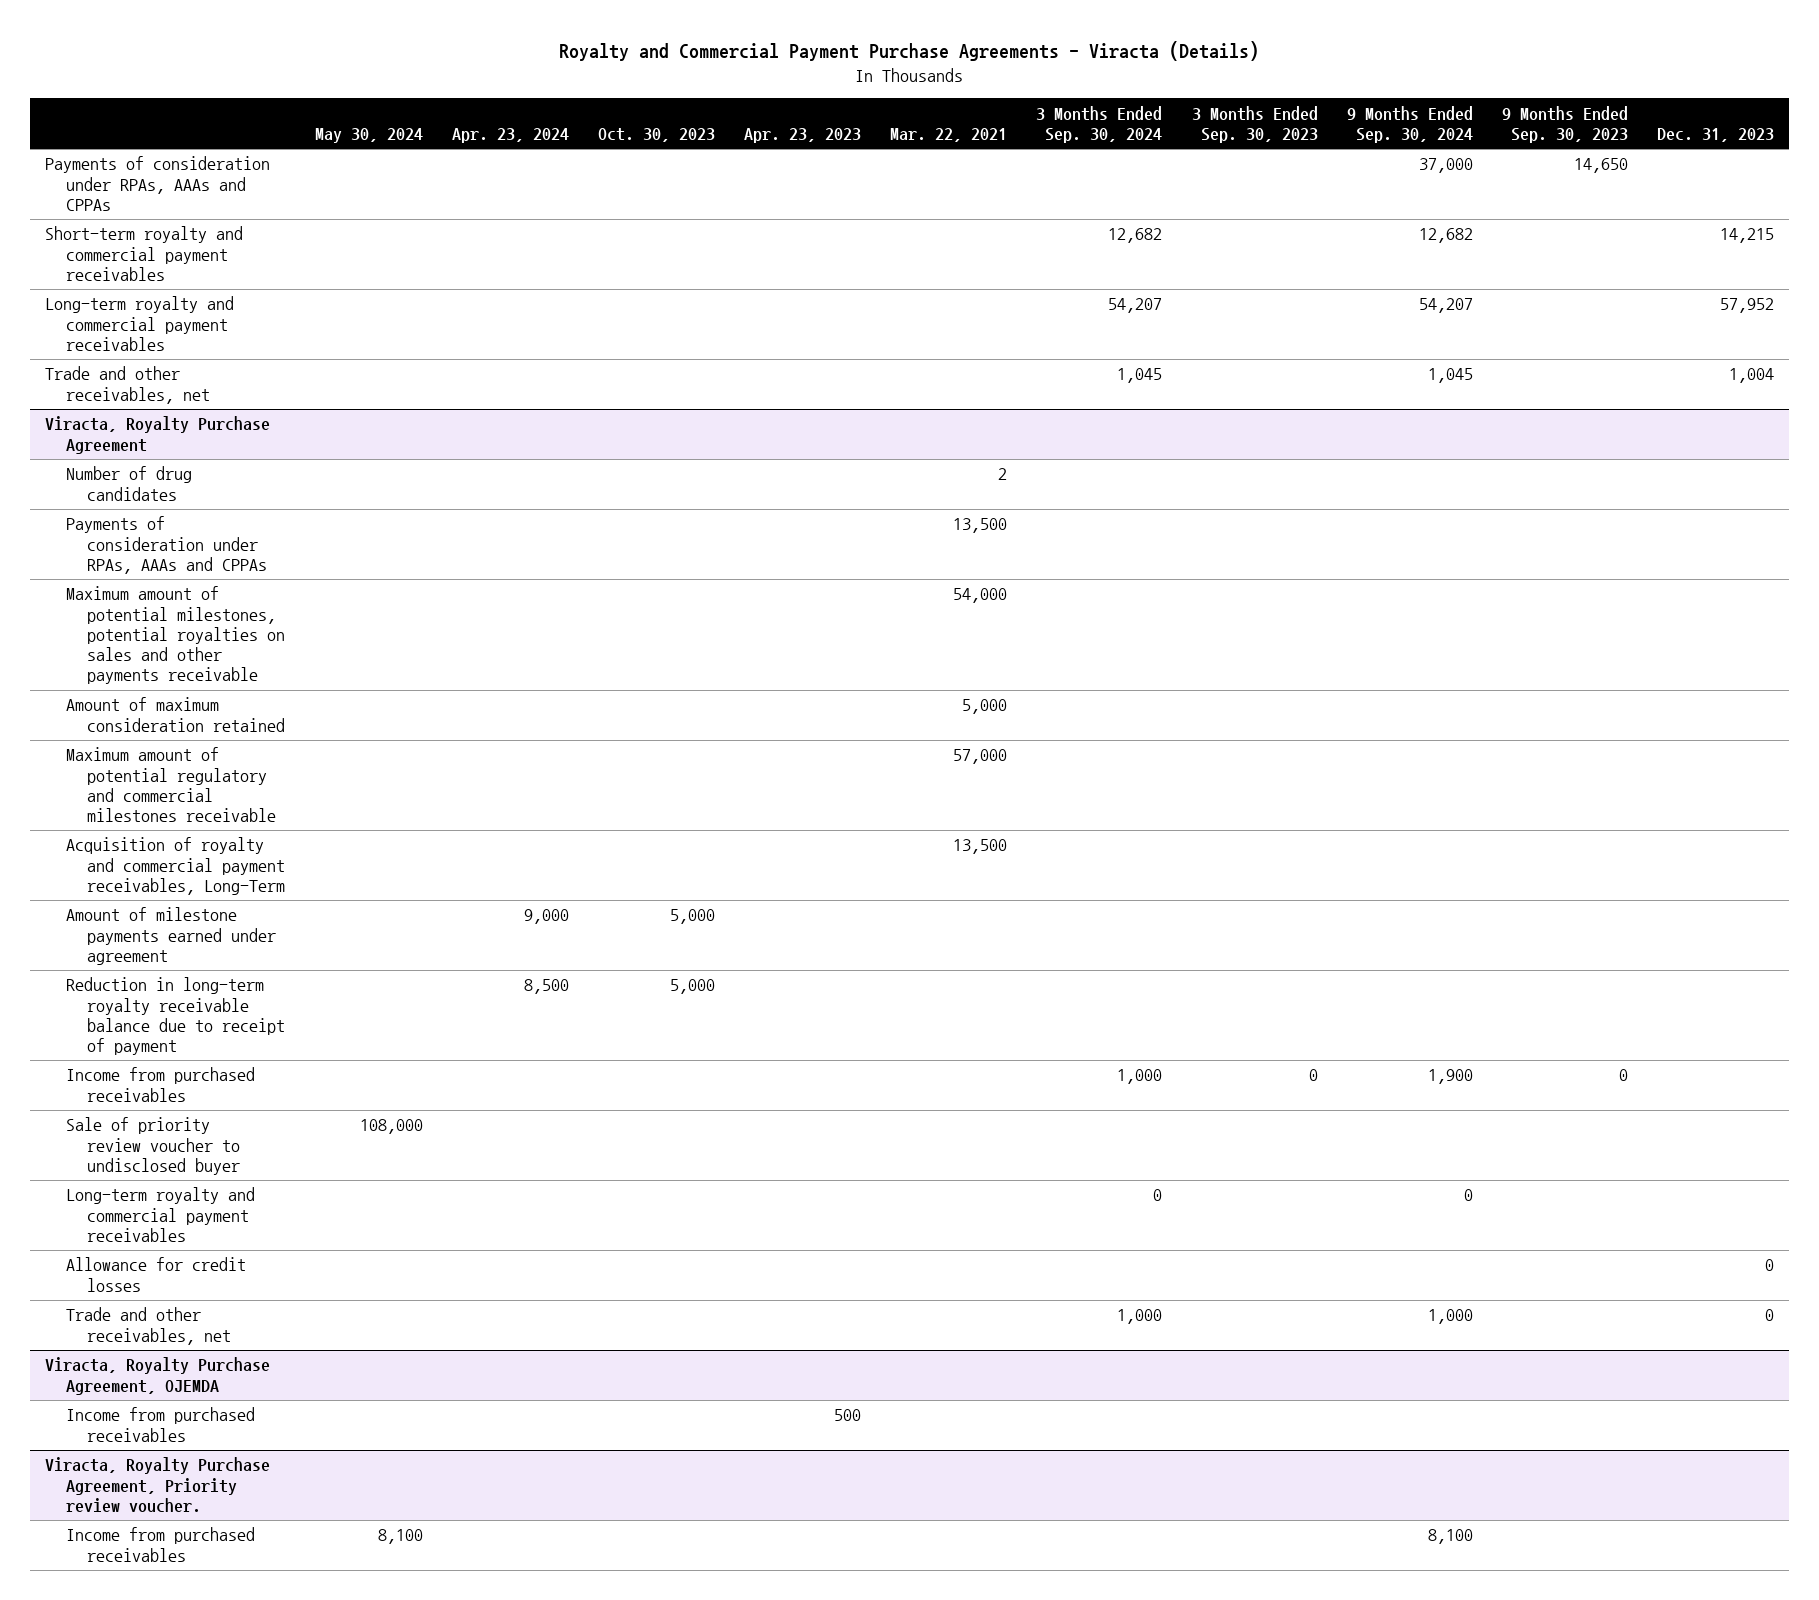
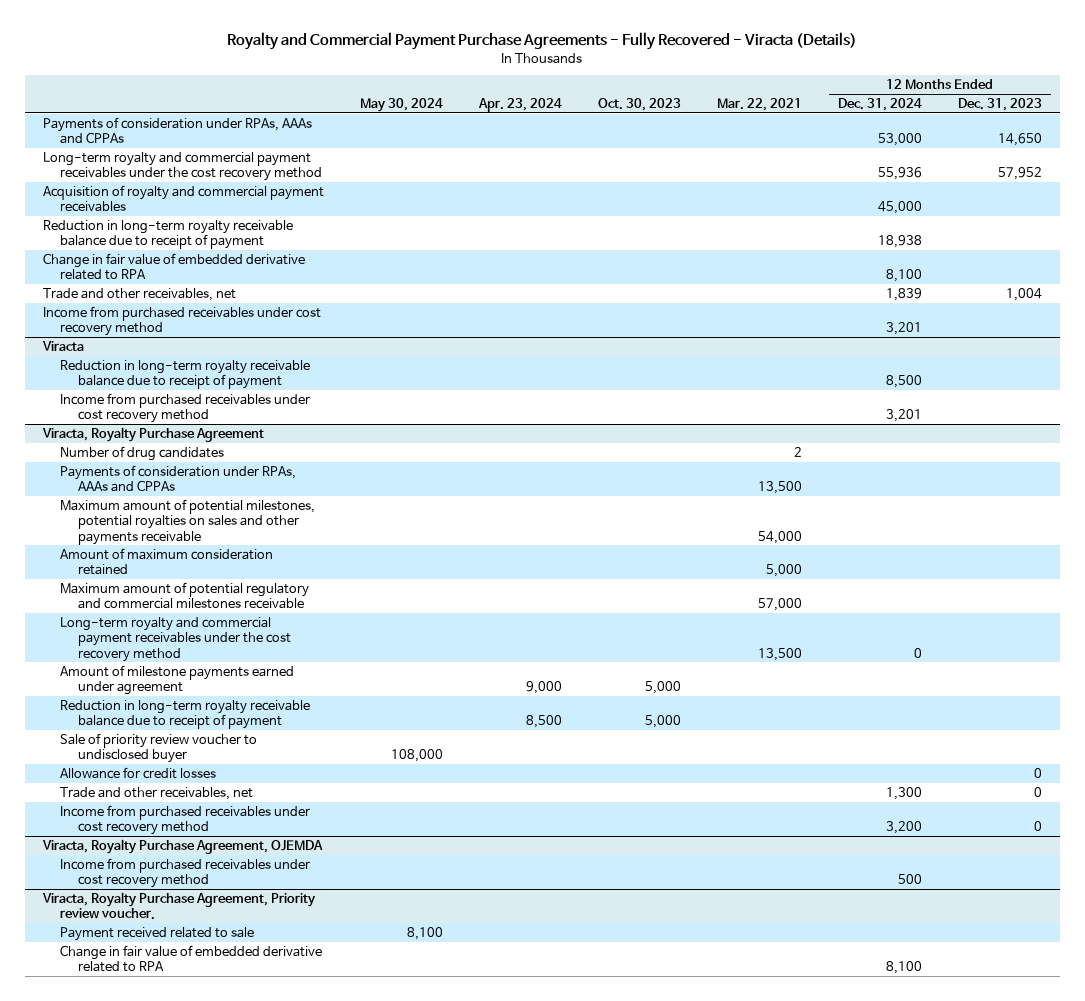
- Royalty and Commercial Payment Purchase Agreements - Viracta (Details)
+ Royalty and Commercial Payment Purchase Agreements - Fully Recovered - Viracta (Details)
- | May 30, 2024 | Apr. 23, 2024 | Oct. 30, 2023 | Apr. 23, 2023 | Mar. 22, 2021 | 3 Months Ended Sep. 30, 2024 | 3 Months Ended Sep. 30, 2023 | 9 Months Ended Sep. 30, 2024 | 9 Months Ended Sep. 30, 2023 | Dec. 31, 2023
+ | May 30, 2024 | Apr. 23, 2024 | Oct. 30, 2023 | Mar. 22, 2021 | 12 Months Ended Dec. 31, 2024 | 12 Months Ended Dec. 31, 2023
- Short-term royalty and commercial payment receivables | | | | | | 12,682 | | 12,682 | | 14,215
- Long-term royalty and commercial payment receivables | | | | | | 54,207 | | 54,207 | | 57,952
+ Long-term royalty and commercial payment receivables under the cost recovery method | | | | | 55,936 | 57,952
+ Acquisition of royalty and commercial payment receivables | | | | | 45,000 |
+ Reduction in long-term royalty receivable balance due to receipt of payment | | | | | 18,938 |
+ Change in fair value of embedded derivative related to RPA | | | | | 8,100 |
+ Income from purchased receivables under cost recovery method | | | | | 3,201 |
+ Viracta
+ Reduction in long-term royalty receivable balance due to receipt of payment | | | | | 8,500 |
+ Income from purchased receivables under cost recovery method | | | | | 3,201 |
@ Viracta, Royalty Purchase Agreement
- Acquisition of royalty and commercial payment receivables, Long-Term | | | | | 13,500 | | | | |
+ Long-term royalty and commercial payment receivables under the cost recovery method | | | | 13,500 | 0 |
- Income from purchased receivables | | | | | | 1,000 | 0 | 1,900 | 0 |
- Long-term royalty and commercial payment receivables | | | | | | 0 | | 0 | |
+ Income from purchased receivables under cost recovery method | | | | | 3,200 | 0
@ Viracta, Royalty Purchase Agreement, OJEMDA
- Income from purchased receivables | | | | 500 | | | | | |
+ Income from purchased receivables under cost recovery method | | | | | 500 |
@ Viracta, Royalty Purchase Agreement, Priority review voucher.
- Income from purchased receivables | 8,100 | | | | | | | 8,100 | |
+ Payment received related to sale | 8,100 | | | | |
+ Change in fair value of embedded derivative related to RPA | | | | | 8,100 |

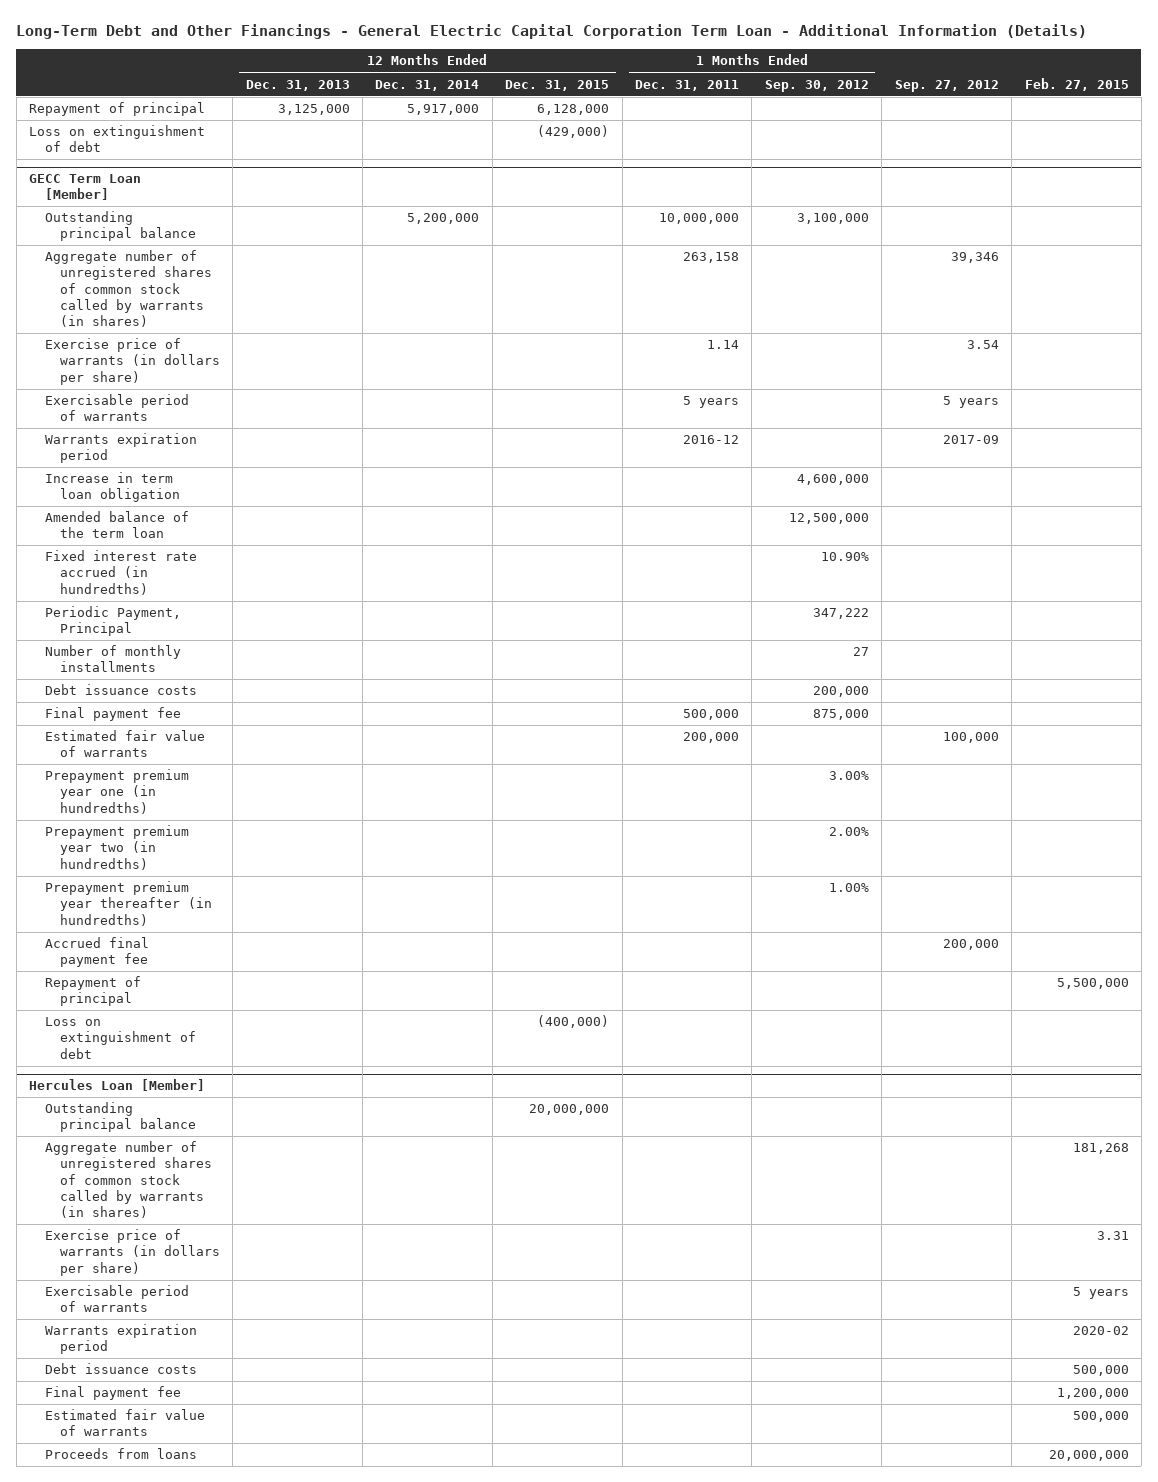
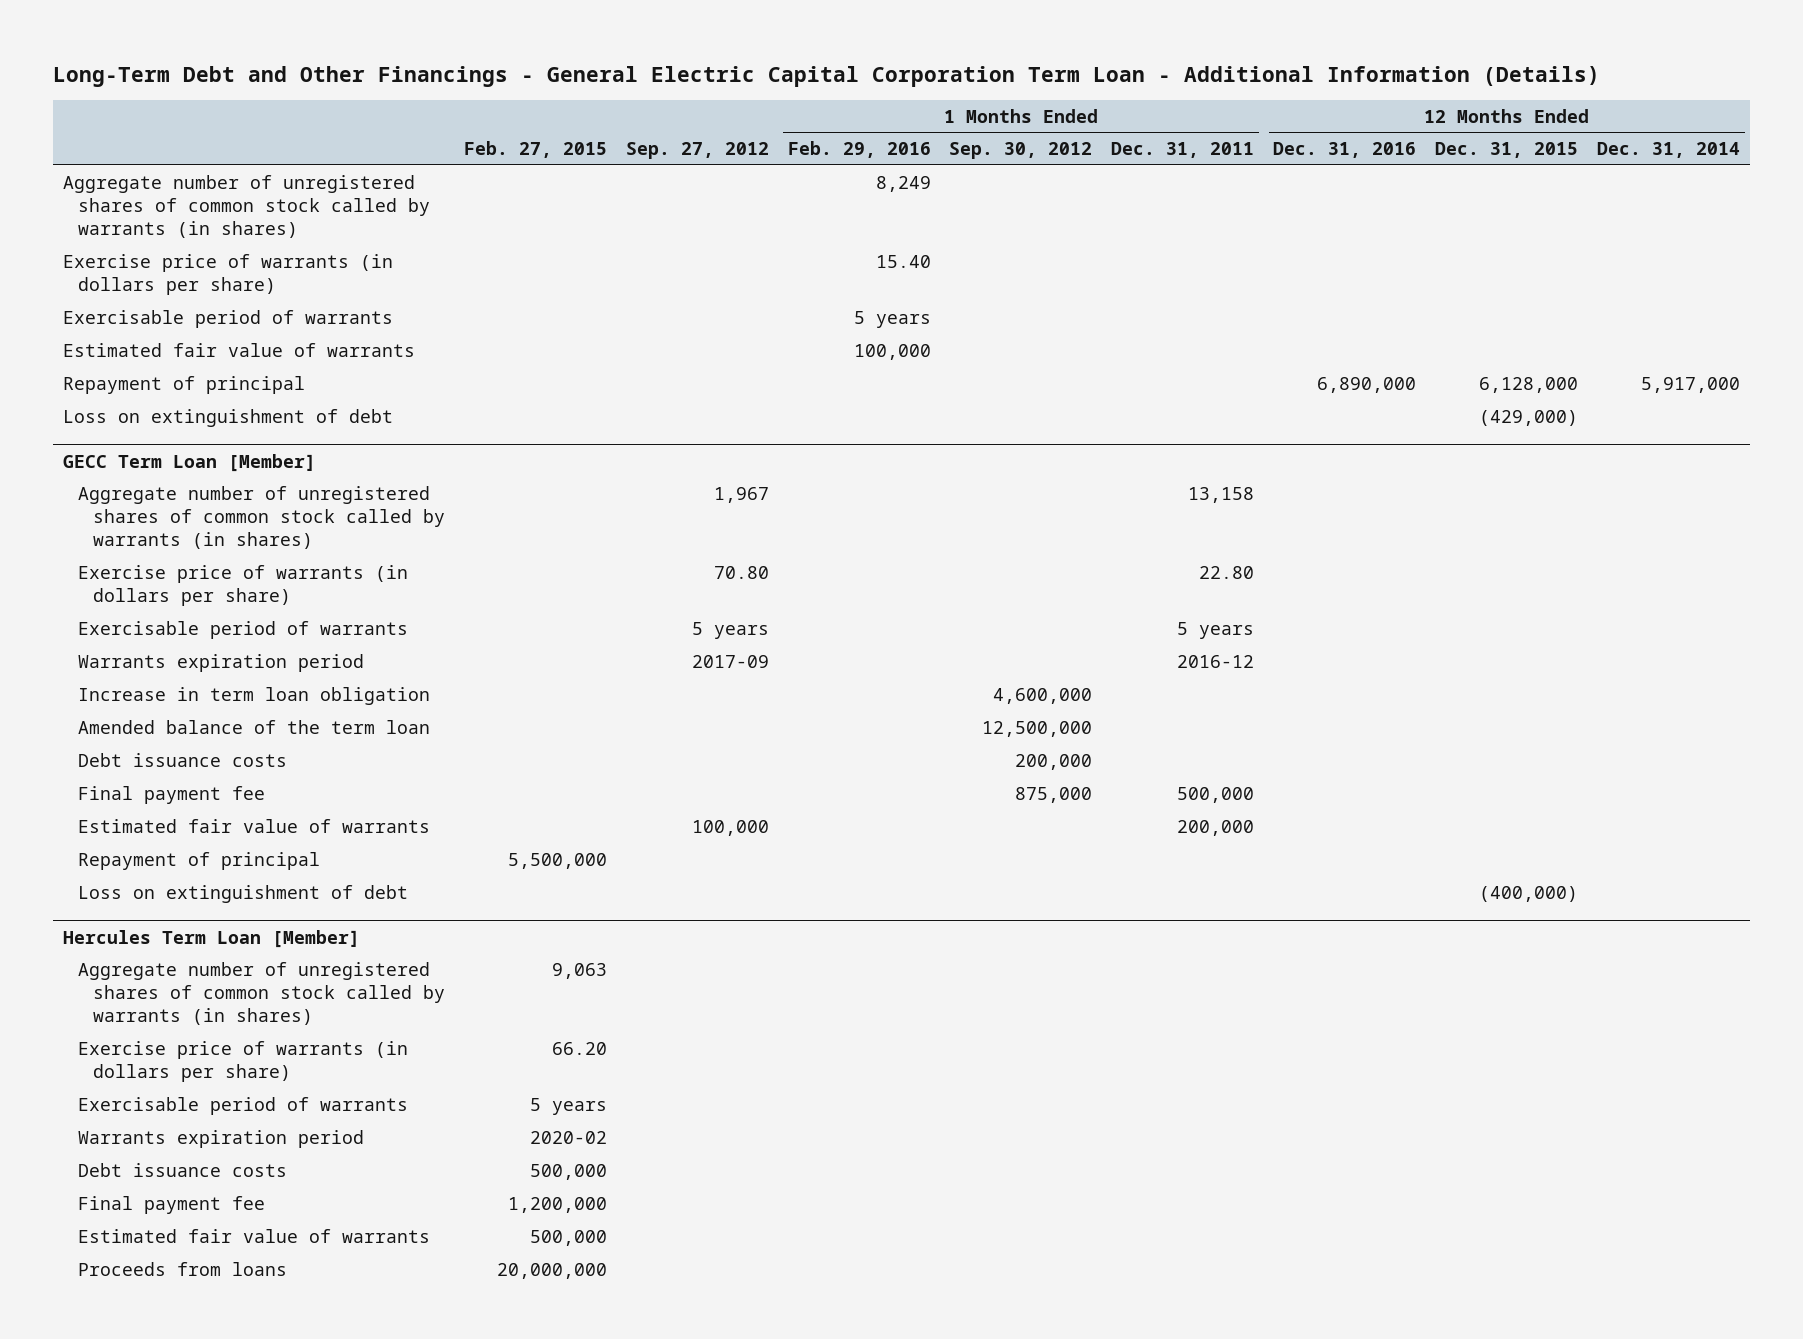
- | 12 Months Ended Dec. 31, 2013 | 12 Months Ended Dec. 31, 2014 | 12 Months Ended Dec. 31, 2015 | 1 Months Ended Dec. 31, 2011 | 1 Months Ended Sep. 30, 2012 | Sep. 27, 2012 | Feb. 27, 2015
+ | Feb. 27, 2015 | Sep. 27, 2012 | 1 Months Ended Feb. 29, 2016 | 1 Months Ended Sep. 30, 2012 | 1 Months Ended Dec. 31, 2011 | 12 Months Ended Dec. 31, 2016 | 12 Months Ended Dec. 31, 2015 | 12 Months Ended Dec. 31, 2014
+ Aggregate number of unregistered shares of common stock called by warrants (in shares) | | | 8,249 | | | | |
+ Exercise price of warrants (in dollars per share) | | | 15.40 | | | | |
+ Exercisable period of warrants | | | 5 years | | | | |
+ Estimated fair value of warrants | | | 100,000 | | | | |
@ GECC Term Loan [Member]
- Outstanding principal balance | | 5,200,000 | | 10,000,000 | 3,100,000 | |
- Aggregate number of unregistered shares of common stock called by warrants (in shares) | | | | 263,158 | | 39,346 |
- Exercise price of warrants (in dollars per share) | | | | 1.14 | | 3.54 |
+ Aggregate number of unregistered shares of common stock called by warrants (in shares) | | 1,967 | | | 13,158 | | |
+ Exercise price of warrants (in dollars per share) | | 70.80 | | | 22.80 | | |
- Fixed interest rate accrued (in hundredths) | | | | | 10.90% | |
- Periodic Payment, Principal | | | | | 347,222 | |
- Number of monthly installments | | | | | 27 | |
- Prepayment premium year one (in hundredths) | | | | | 3.00% | |
- Prepayment premium year two (in hundredths) | | | | | 2.00% | |
- Prepayment premium year thereafter (in hundredths) | | | | | 1.00% | |
- Accrued final payment fee | | | | | | 200,000 |
- Hercules Loan [Member]
- Outstanding principal balance | | | 20,000,000 | | | |
- Aggregate number of unregistered shares of common stock called by warrants (in shares) | | | | | | | 181,268
- Exercise price of warrants (in dollars per share) | | | | | | | 3.31
+ Hercules Term Loan [Member]
+ Aggregate number of unregistered shares of common stock called by warrants (in shares) | 9,063 | | | | | | |
+ Exercise price of warrants (in dollars per share) | 66.20 | | | | | | |

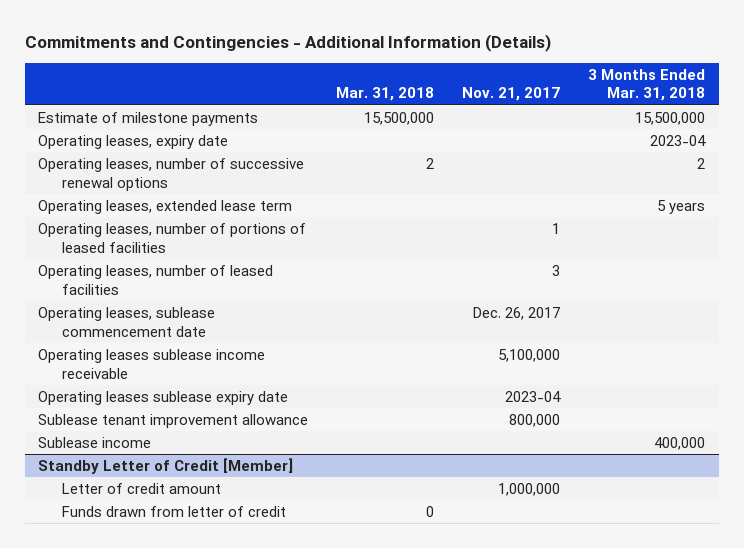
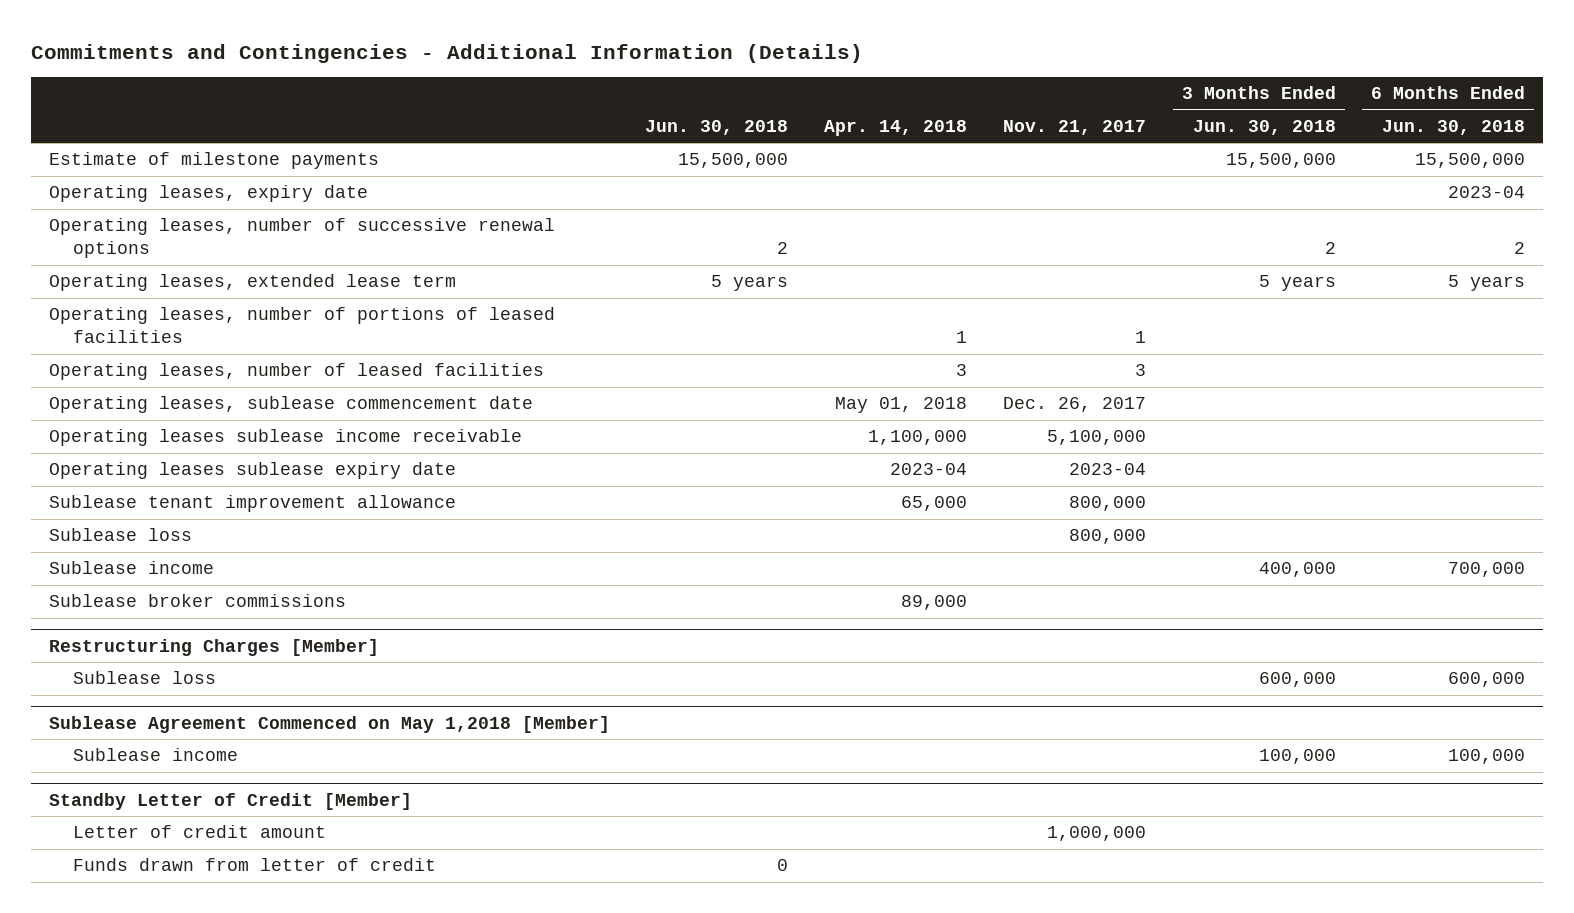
- | Mar. 31, 2018 | Nov. 21, 2017 | 3 Months Ended Mar. 31, 2018
+ | Jun. 30, 2018 | Apr. 14, 2018 | Nov. 21, 2017 | 3 Months Ended Jun. 30, 2018 | 6 Months Ended Jun. 30, 2018
+ Sublease loss | | | 800,000 | |
+ Sublease broker commissions | | 89,000 | | |
+ Restructuring Charges [Member]
+ Sublease loss | | | | 600,000 | 600,000
+ Sublease Agreement Commenced on May 1,2018 [Member]
+ Sublease income | | | | 100,000 | 100,000

